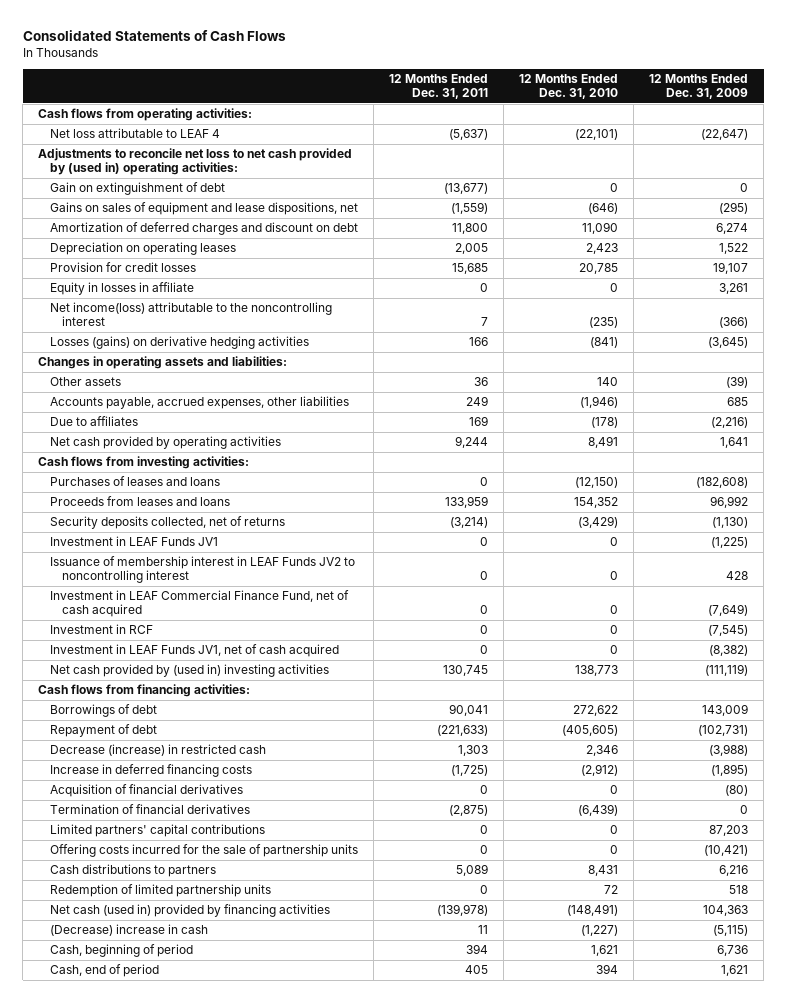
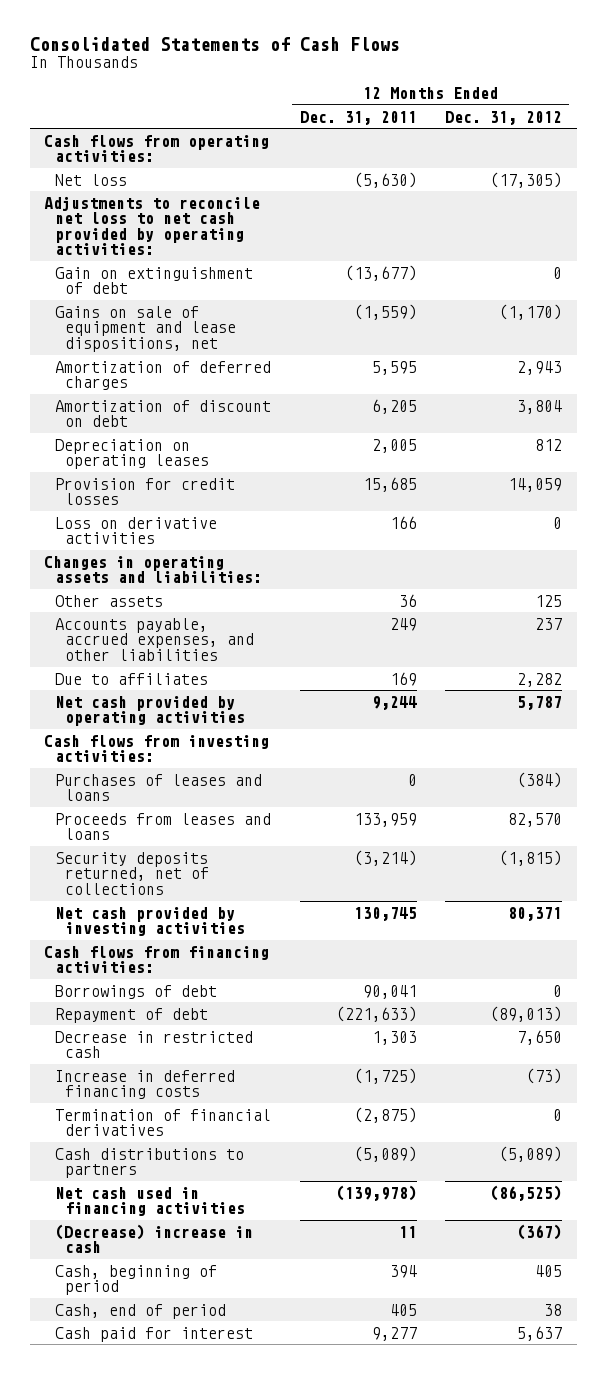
- | 12 Months Ended Dec. 31, 2011 | 12 Months Ended Dec. 31, 2010 | 12 Months Ended Dec. 31, 2009
+ | 12 Months Ended Dec. 31, 2011 | 12 Months Ended Dec. 31, 2012
- Net loss attributable to LEAF 4 | (5,637) | (22,101) | (22,647)
- Adjustments to reconcile net loss to net cash provided by (used in) operating activities:
+ Net loss | (5,630) | (17,305)
+ Adjustments to reconcile net loss to net cash provided by operating activities:
- Gains on sales of equipment and lease dispositions, net | (1,559) | (646) | (295)
- Amortization of deferred charges and discount on debt | 11,800 | 11,090 | 6,274
+ Gains on sale of equipment and lease dispositions, net | (1,559) | (1,170)
+ Amortization of deferred charges | 5,595 | 2,943
+ Amortization of discount on debt | 6,205 | 3,804
- Equity in losses in affiliate | 0 | 0 | 3,261
- Net income(loss) attributable to the noncontrolling interest | 7 | (235) | (366)
- Losses (gains) on derivative hedging activities | 166 | (841) | (3,645)
+ Loss on derivative activities | 166 | 0
- Accounts payable, accrued expenses, other liabilities | 249 | (1,946) | 685
+ Accounts payable, accrued expenses, and other liabilities | 249 | 237
- Security deposits collected, net of returns | (3,214) | (3,429) | (1,130)
- Investment in LEAF Funds JV1 | 0 | 0 | (1,225)
- Issuance of membership interest in LEAF Funds JV2 to noncontrolling interest | 0 | 0 | 428
- Investment in LEAF Commercial Finance Fund, net of cash acquired | 0 | 0 | (7,649)
- Investment in RCF | 0 | 0 | (7,545)
- Investment in LEAF Funds JV1, net of cash acquired | 0 | 0 | (8,382)
- Net cash provided by (used in) investing activities | 130,745 | 138,773 | (111,119)
+ Security deposits returned, net of collections | (3,214) | (1,815)
+ Net cash provided by investing activities | 130,745 | 80,371
- Decrease (increase) in restricted cash | 1,303 | 2,346 | (3,988)
+ Decrease in restricted cash | 1,303 | 7,650
- Acquisition of financial derivatives | 0 | 0 | (80)
- Limited partners' capital contributions | 0 | 0 | 87,203
- Offering costs incurred for the sale of partnership units | 0 | 0 | (10,421)
- Cash distributions to partners | 5,089 | 8,431 | 6,216
- Redemption of limited partnership units | 0 | 72 | 518
- Net cash (used in) provided by financing activities | (139,978) | (148,491) | 104,363
+ Cash distributions to partners | (5,089) | (5,089)
+ Net cash used in financing activities | (139,978) | (86,525)
+ Cash paid for interest | 9,277 | 5,637

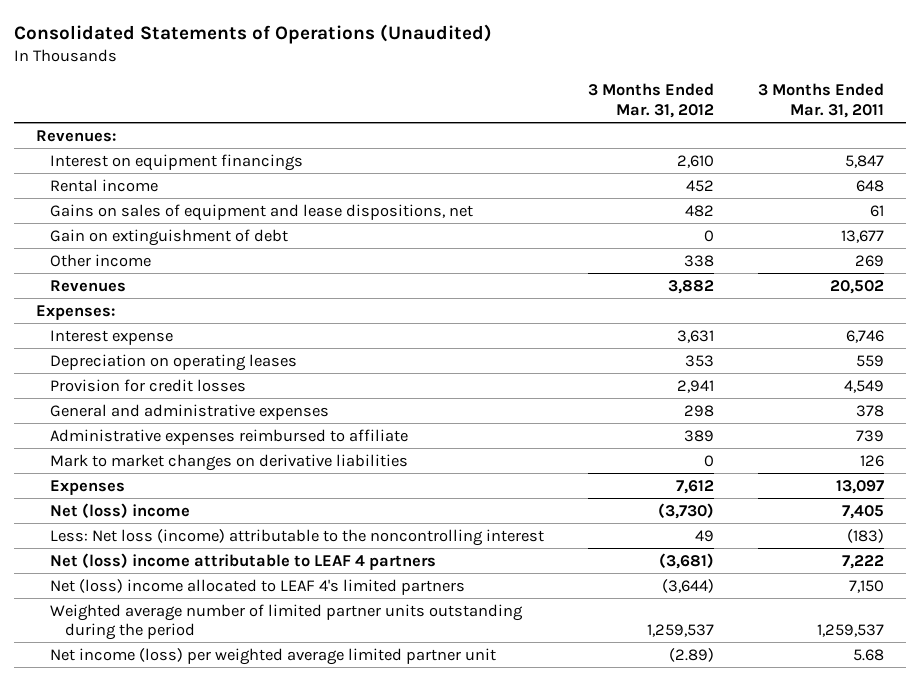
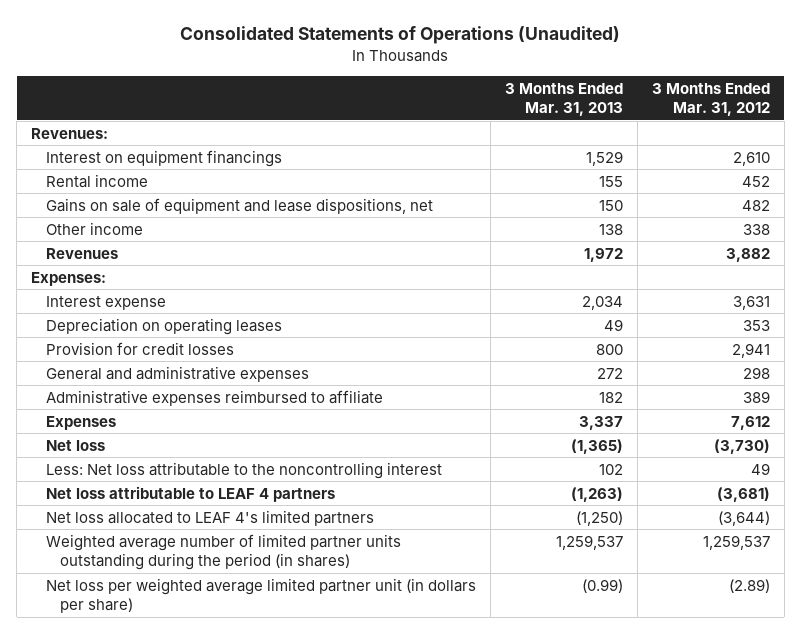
- | 3 Months Ended Mar. 31, 2012 | 3 Months Ended Mar. 31, 2011
+ | 3 Months Ended Mar. 31, 2013 | 3 Months Ended Mar. 31, 2012
- Gains on sales of equipment and lease dispositions, net | 482 | 61
- Gain on extinguishment of debt | 0 | 13,677
+ Gains on sale of equipment and lease dispositions, net | 150 | 482
- Mark to market changes on derivative liabilities | 0 | 126
- Net (loss) income | (3,730) | 7,405
- Less: Net loss (income) attributable to the noncontrolling interest | 49 | (183)
- Net (loss) income attributable to LEAF 4 partners | (3,681) | 7,222
- Net (loss) income allocated to LEAF 4's limited partners | (3,644) | 7,150
- Weighted average number of limited partner units outstanding during the period | 1,259,537 | 1,259,537
- Net income (loss) per weighted average limited partner unit | (2.89) | 5.68
+ Net loss | (1,365) | (3,730)
+ Less: Net loss attributable to the noncontrolling interest | 102 | 49
+ Net loss attributable to LEAF 4 partners | (1,263) | (3,681)
+ Net loss allocated to LEAF 4's limited partners | (1,250) | (3,644)
+ Weighted average number of limited partner units outstanding during the period (in shares) | 1,259,537 | 1,259,537
+ Net loss per weighted average limited partner unit (in dollars per share) | (0.99) | (2.89)

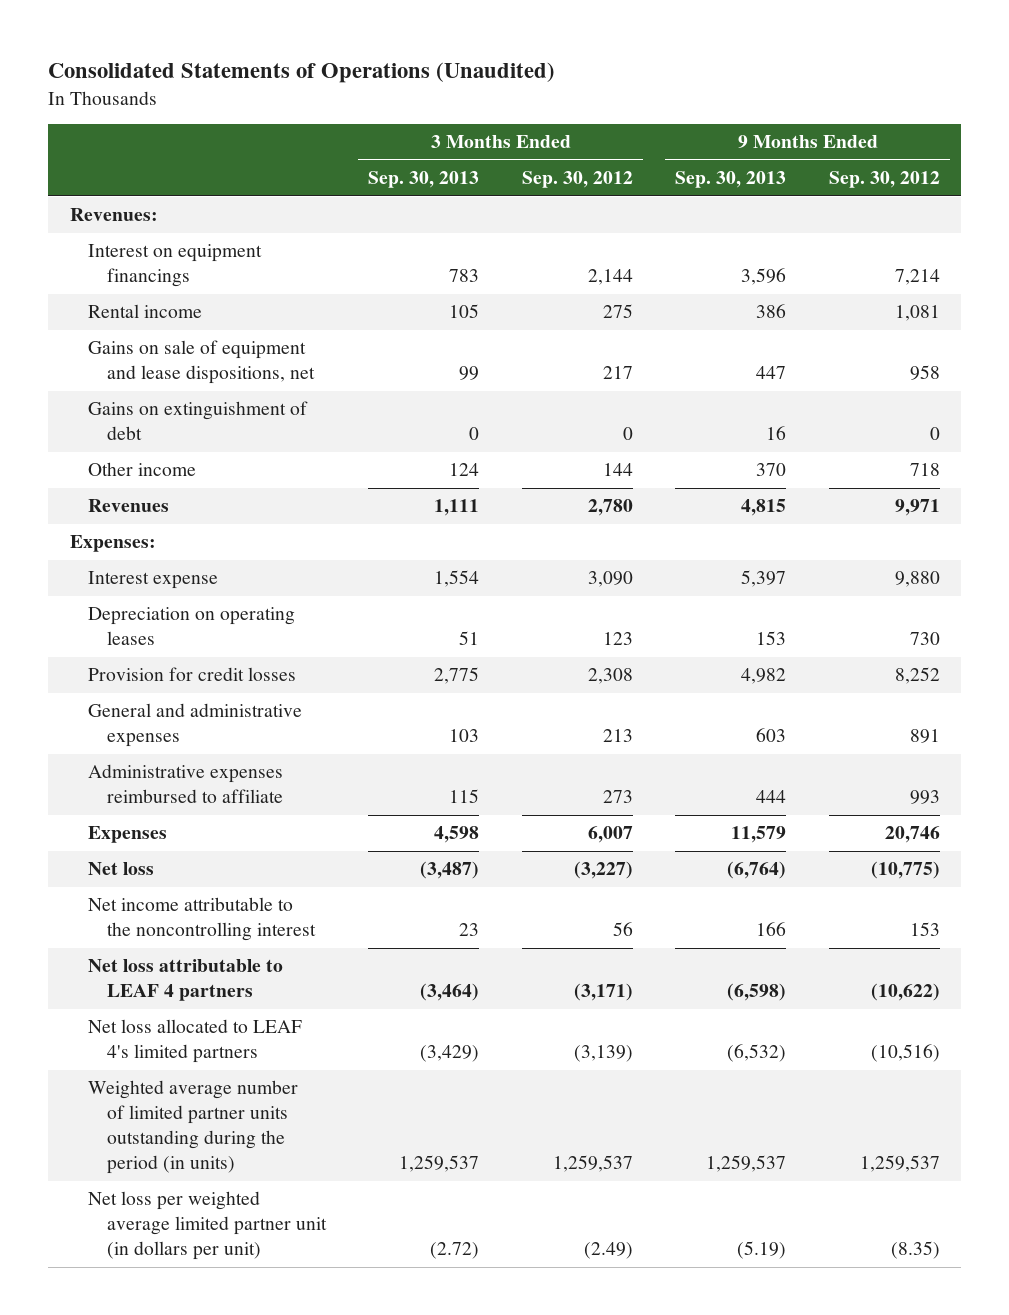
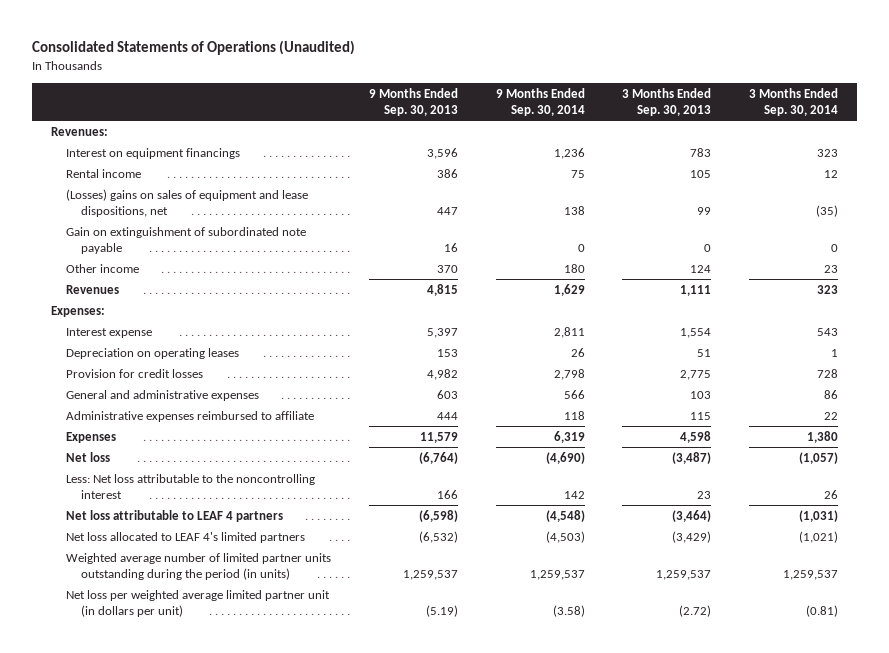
- | 3 Months Ended Sep. 30, 2013 | 3 Months Ended Sep. 30, 2012 | 9 Months Ended Sep. 30, 2013 | 9 Months Ended Sep. 30, 2012
+ | 9 Months Ended Sep. 30, 2013 | 9 Months Ended Sep. 30, 2014 | 3 Months Ended Sep. 30, 2013 | 3 Months Ended Sep. 30, 2014
- Gains on sale of equipment and lease dispositions, net | 99 | 217 | 447 | 958
- Gains on extinguishment of debt | 0 | 0 | 16 | 0
+ (Losses) gains on sales of equipment and lease dispositions, net | 447 | 138 | 99 | (35)
+ Gain on extinguishment of subordinated note payable | 16 | 0 | 0 | 0
- Net income attributable to the noncontrolling interest | 23 | 56 | 166 | 153
+ Less: Net loss attributable to the noncontrolling interest | 166 | 142 | 23 | 26

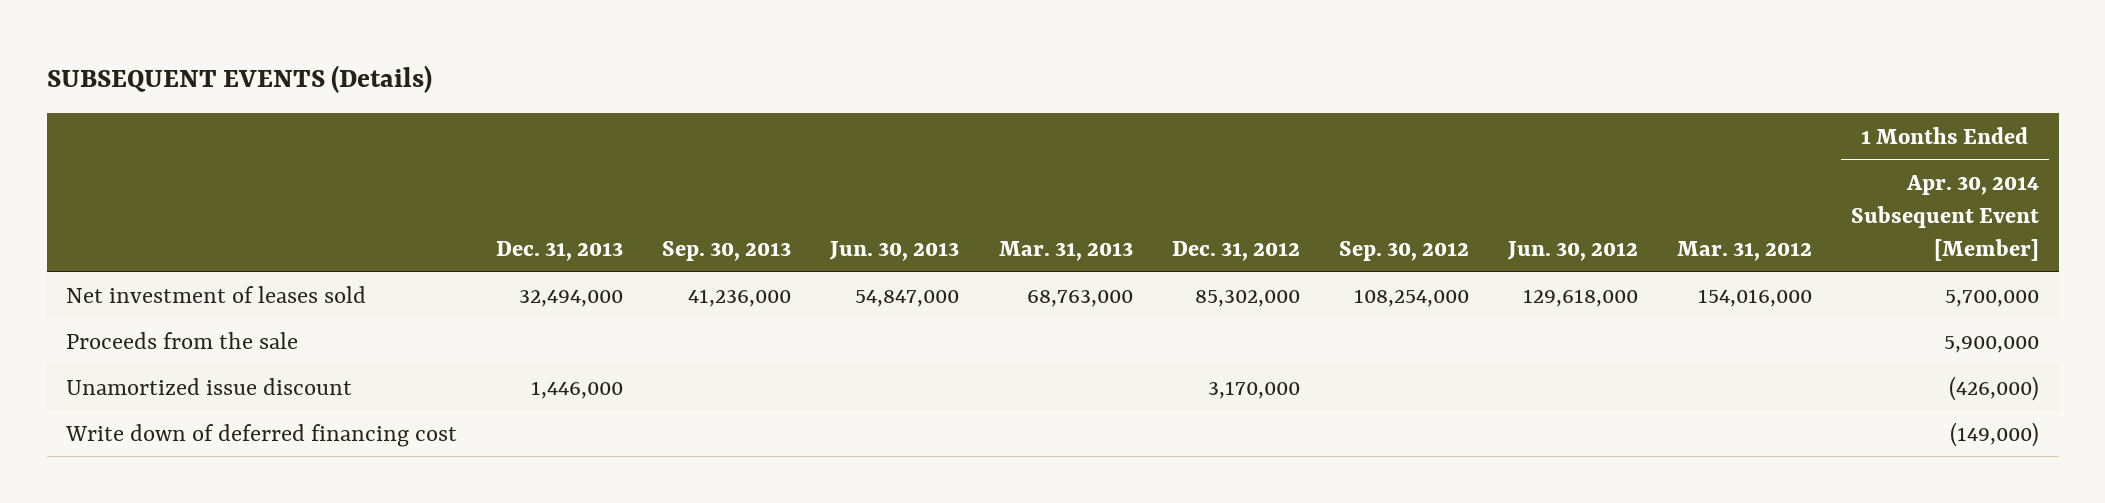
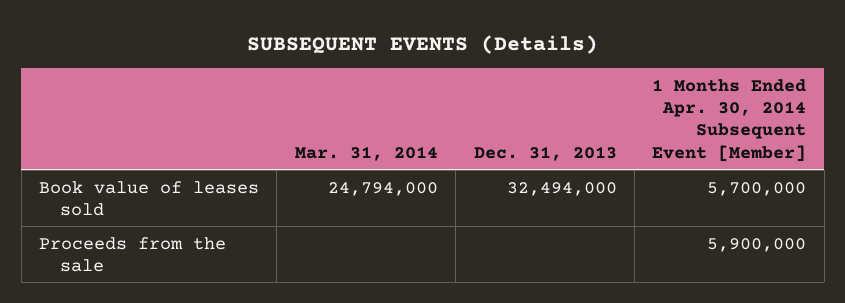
- | Dec. 31, 2013 | Sep. 30, 2013 | Jun. 30, 2013 | Mar. 31, 2013 | Dec. 31, 2012 | Sep. 30, 2012 | Jun. 30, 2012 | Mar. 31, 2012 | 1 Months Ended Apr. 30, 2014 Subsequent Event [Member]
+ | Mar. 31, 2014 | Dec. 31, 2013 | 1 Months Ended Apr. 30, 2014 Subsequent Event [Member]
- Net investment of leases sold | 32,494,000 | 41,236,000 | 54,847,000 | 68,763,000 | 85,302,000 | 108,254,000 | 129,618,000 | 154,016,000 | 5,700,000
+ Book value of leases sold | 24,794,000 | 32,494,000 | 5,700,000
- Unamortized issue discount | 1,446,000 | | | | 3,170,000 | | | | (426,000)
- Write down of deferred financing cost | | | | | | | | | (149,000)

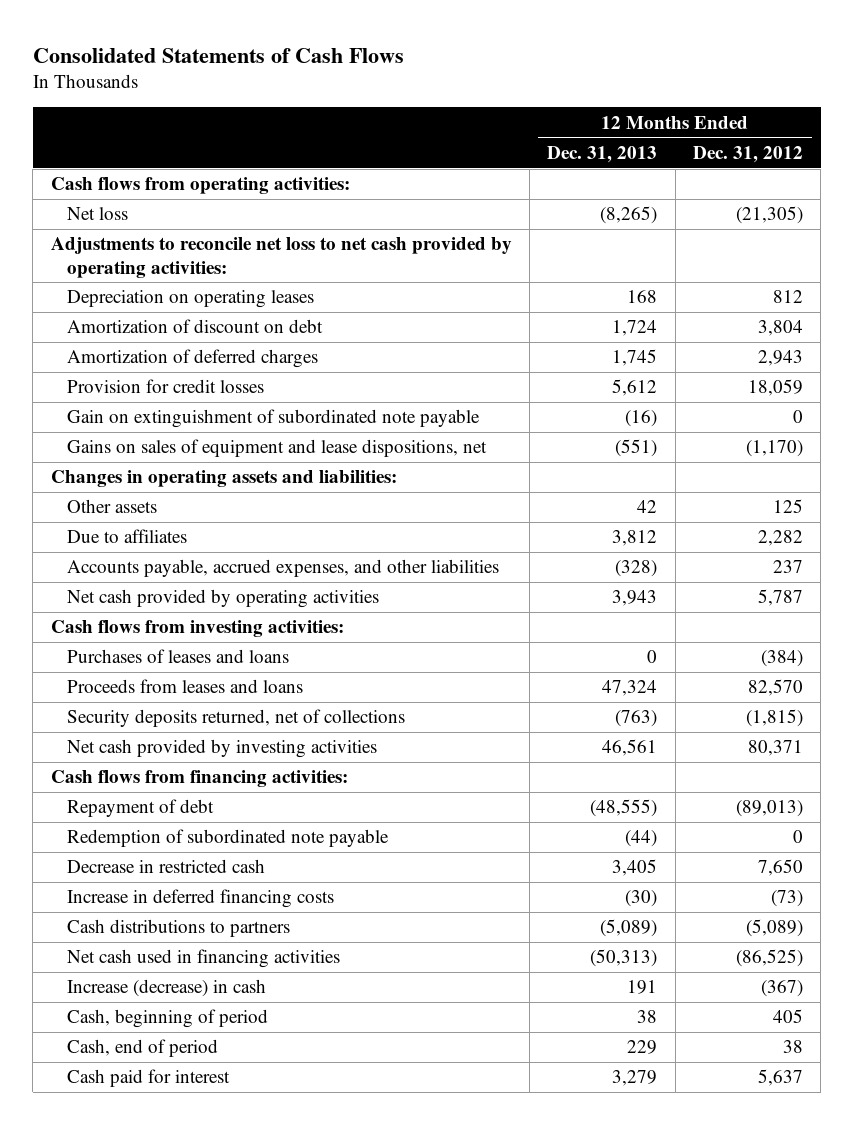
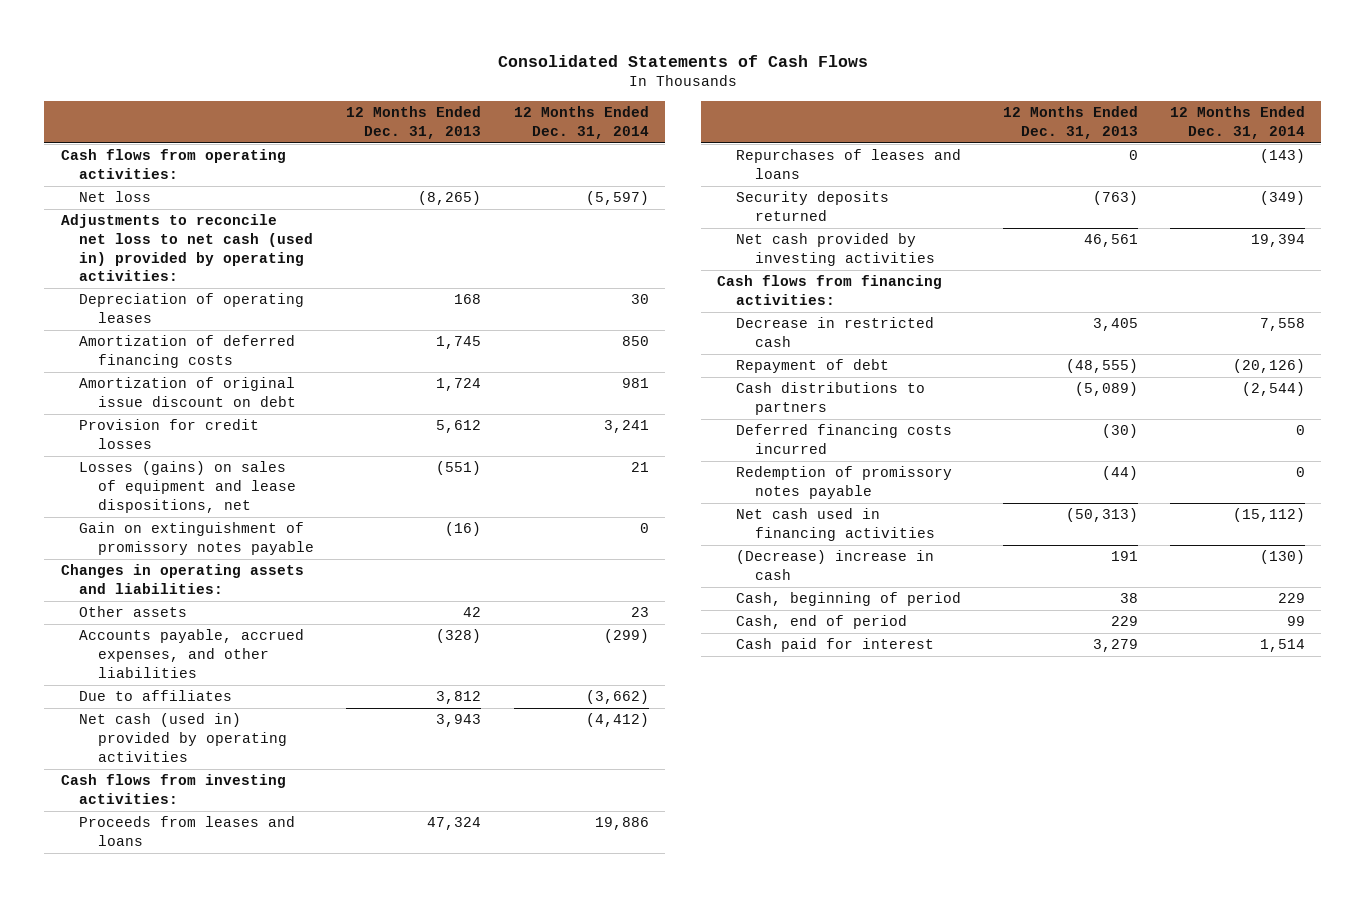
- | 12 Months Ended Dec. 31, 2013 | 12 Months Ended Dec. 31, 2012
+ | 12 Months Ended Dec. 31, 2013 | 12 Months Ended Dec. 31, 2014
- Adjustments to reconcile net loss to net cash provided by operating activities:
- Depreciation on operating leases | 168 | 812
- Amortization of discount on debt | 1,724 | 3,804
- Amortization of deferred charges | 1,745 | 2,943
+ Adjustments to reconcile net loss to net cash (used in) provided by operating activities:
+ Depreciation of operating leases | 168 | 30
+ Amortization of deferred financing costs | 1,745 | 850
+ Amortization of original issue discount on debt | 1,724 | 981
- Gain on extinguishment of subordinated note payable | (16) | 0
- Gains on sales of equipment and lease dispositions, net | (551) | (1,170)
+ Losses (gains) on sales of equipment and lease dispositions, net | (551) | 21
+ Gain on extinguishment of promissory notes payable | (16) | 0
- Net cash provided by operating activities | 3,943 | 5,787
moved down: Due to affiliates | 3,812 | (3,662)
+ Net cash (used in) provided by operating activities | 3,943 | (4,412)
- Purchases of leases and loans | 0 | (384)
- Security deposits returned, net of collections | (763) | (1,815)
+ Repurchases of leases and loans | 0 | (143)
+ Security deposits returned | (763) | (349)
- Redemption of subordinated note payable | (44) | 0
- Increase in deferred financing costs | (30) | (73)
moved down: Repayment of debt | (48,555) | (20,126)
+ Deferred financing costs incurred | (30) | 0
+ Redemption of promissory notes payable | (44) | 0
- Increase (decrease) in cash | 191 | (367)
+ (Decrease) increase in cash | 191 | (130)

